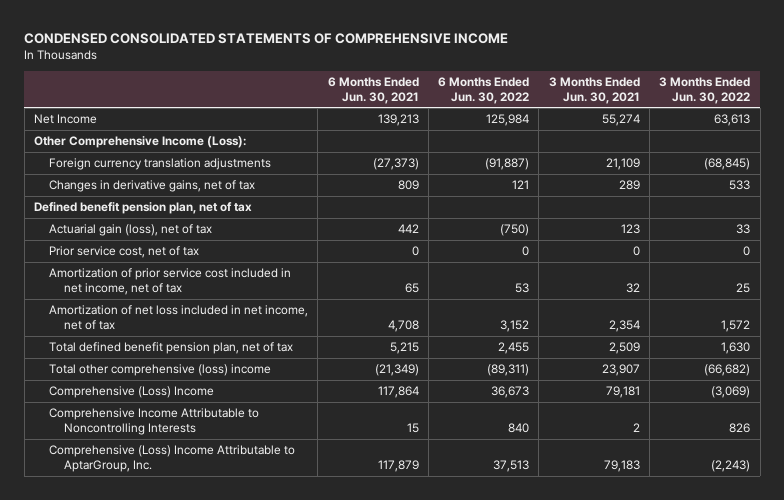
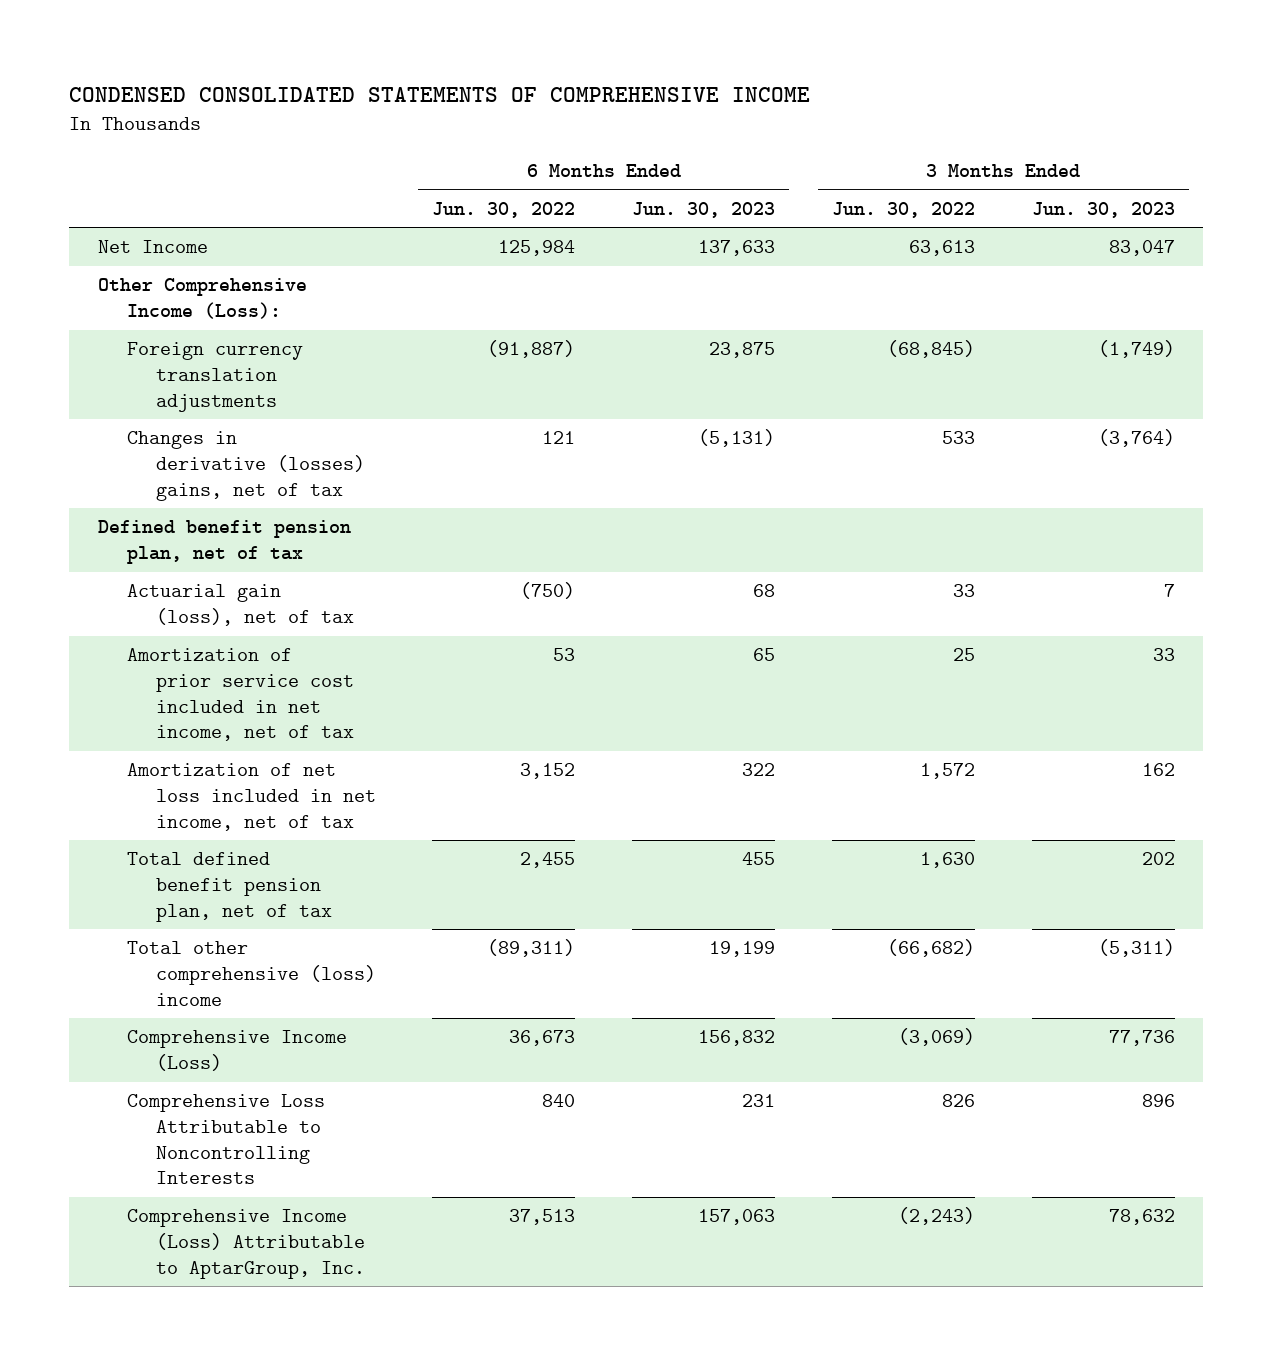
- | 6 Months Ended Jun. 30, 2021 | 6 Months Ended Jun. 30, 2022 | 3 Months Ended Jun. 30, 2021 | 3 Months Ended Jun. 30, 2022
+ | 6 Months Ended Jun. 30, 2022 | 6 Months Ended Jun. 30, 2023 | 3 Months Ended Jun. 30, 2022 | 3 Months Ended Jun. 30, 2023
- Changes in derivative gains, net of tax | 809 | 121 | 289 | 533
+ Changes in derivative (losses) gains, net of tax | 121 | (5,131) | 533 | (3,764)
- Prior service cost, net of tax | 0 | 0 | 0 | 0
- Comprehensive (Loss) Income | 117,864 | 36,673 | 79,181 | (3,069)
- Comprehensive Income Attributable to Noncontrolling Interests | 15 | 840 | 2 | 826
- Comprehensive (Loss) Income Attributable to AptarGroup, Inc. | 117,879 | 37,513 | 79,183 | (2,243)
+ Comprehensive Income (Loss) | 36,673 | 156,832 | (3,069) | 77,736
+ Comprehensive Loss Attributable to Noncontrolling Interests | 840 | 231 | 826 | 896
+ Comprehensive Income (Loss) Attributable to AptarGroup, Inc. | 37,513 | 157,063 | (2,243) | 78,632

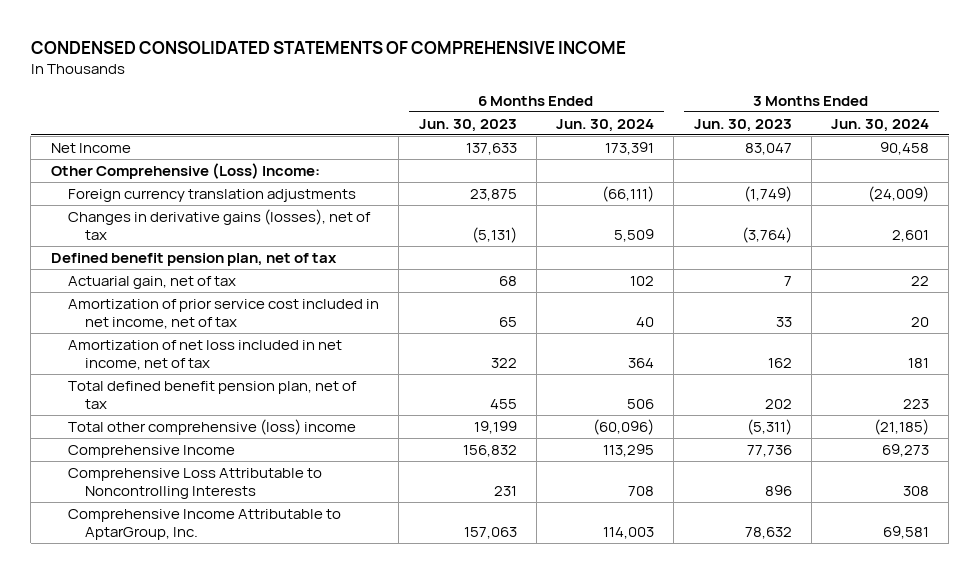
- | 6 Months Ended Jun. 30, 2022 | 6 Months Ended Jun. 30, 2023 | 3 Months Ended Jun. 30, 2022 | 3 Months Ended Jun. 30, 2023
+ | 6 Months Ended Jun. 30, 2023 | 6 Months Ended Jun. 30, 2024 | 3 Months Ended Jun. 30, 2023 | 3 Months Ended Jun. 30, 2024
- Other Comprehensive Income (Loss):
+ Other Comprehensive (Loss) Income:
- Changes in derivative (losses) gains, net of tax | 121 | (5,131) | 533 | (3,764)
+ Changes in derivative gains (losses), net of tax | (5,131) | 5,509 | (3,764) | 2,601
- Actuarial gain (loss), net of tax | (750) | 68 | 33 | 7
+ Actuarial gain, net of tax | 68 | 102 | 7 | 22
- Comprehensive Income (Loss) | 36,673 | 156,832 | (3,069) | 77,736
+ Comprehensive Income | 156,832 | 113,295 | 77,736 | 69,273
- Comprehensive Income (Loss) Attributable to AptarGroup, Inc. | 37,513 | 157,063 | (2,243) | 78,632
+ Comprehensive Income Attributable to AptarGroup, Inc. | 157,063 | 114,003 | 78,632 | 69,581

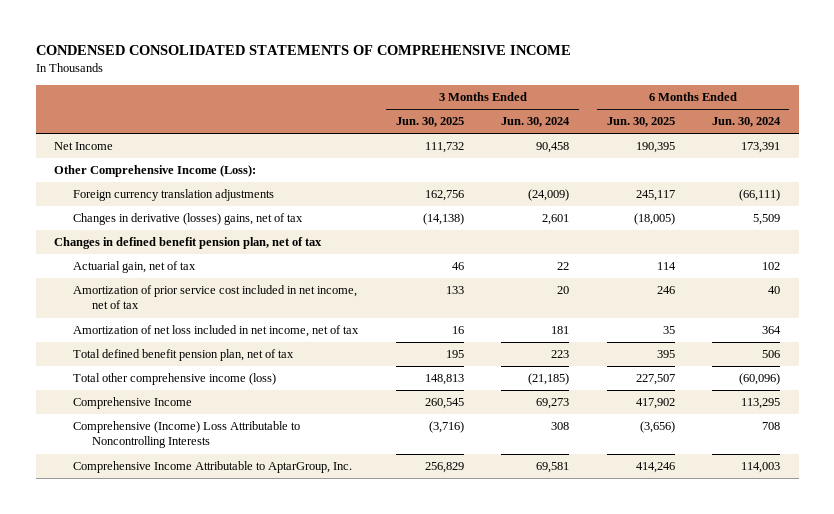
- | 6 Months Ended Jun. 30, 2023 | 6 Months Ended Jun. 30, 2024 | 3 Months Ended Jun. 30, 2023 | 3 Months Ended Jun. 30, 2024
+ | 3 Months Ended Jun. 30, 2025 | 3 Months Ended Jun. 30, 2024 | 6 Months Ended Jun. 30, 2025 | 6 Months Ended Jun. 30, 2024
- Other Comprehensive (Loss) Income:
+ Other Comprehensive Income (Loss):
- Changes in derivative gains (losses), net of tax | (5,131) | 5,509 | (3,764) | 2,601
- Defined benefit pension plan, net of tax
+ Changes in derivative (losses) gains, net of tax | (14,138) | 2,601 | (18,005) | 5,509
+ Changes in defined benefit pension plan, net of tax
- Total other comprehensive (loss) income | 19,199 | (60,096) | (5,311) | (21,185)
+ Total other comprehensive income (loss) | 148,813 | (21,185) | 227,507 | (60,096)
- Comprehensive Loss Attributable to Noncontrolling Interests | 231 | 708 | 896 | 308
+ Comprehensive (Income) Loss Attributable to Noncontrolling Interests | (3,716) | 308 | (3,656) | 708

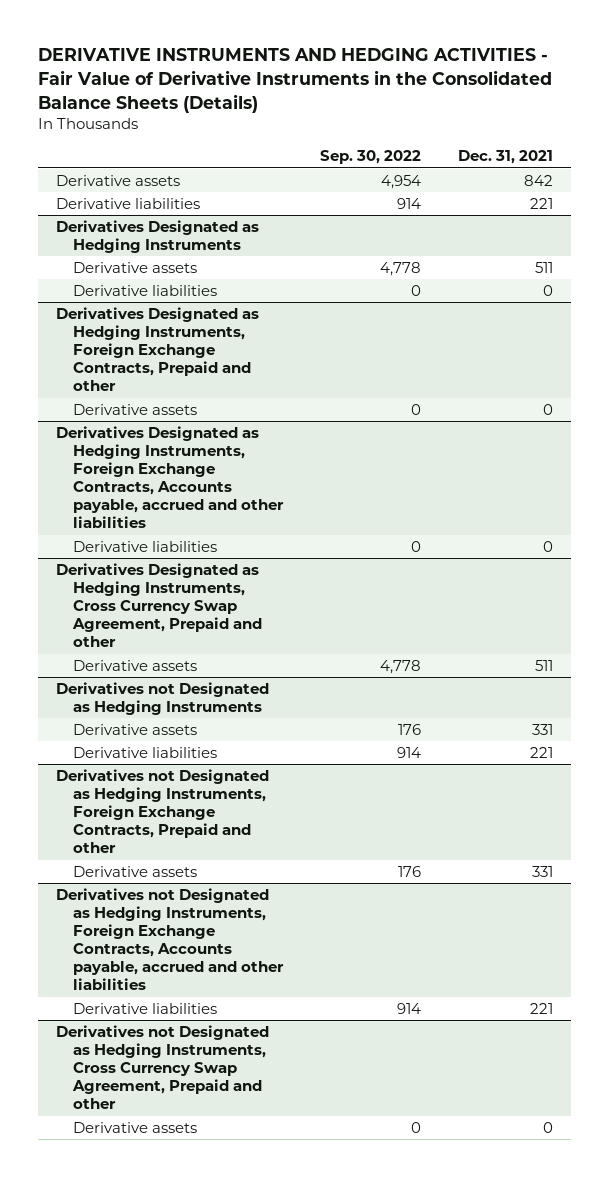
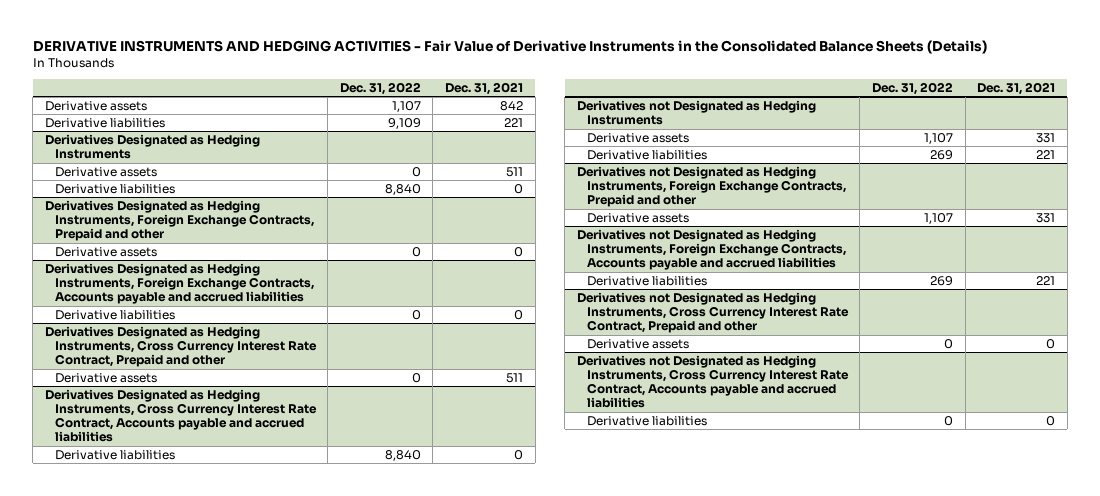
- | Sep. 30, 2022 | Dec. 31, 2021
+ | Dec. 31, 2022 | Dec. 31, 2021
- Derivatives Designated as Hedging Instruments, Foreign Exchange Contracts, Accounts payable, accrued and other liabilities
+ Derivatives Designated as Hedging Instruments, Foreign Exchange Contracts, Accounts payable and accrued liabilities
- Derivatives Designated as Hedging Instruments, Cross Currency Swap Agreement, Prepaid and other
+ Derivatives Designated as Hedging Instruments, Cross Currency Interest Rate Contract, Prepaid and other
+ Derivatives Designated as Hedging Instruments, Cross Currency Interest Rate Contract, Accounts payable and accrued liabilities
+ Derivative liabilities | 8,840 | 0
- Derivatives not Designated as Hedging Instruments, Foreign Exchange Contracts, Accounts payable, accrued and other liabilities
+ Derivatives not Designated as Hedging Instruments, Foreign Exchange Contracts, Accounts payable and accrued liabilities
- Derivatives not Designated as Hedging Instruments, Cross Currency Swap Agreement, Prepaid and other
+ Derivatives not Designated as Hedging Instruments, Cross Currency Interest Rate Contract, Prepaid and other
+ Derivatives not Designated as Hedging Instruments, Cross Currency Interest Rate Contract, Accounts payable and accrued liabilities
+ Derivative liabilities | 0 | 0

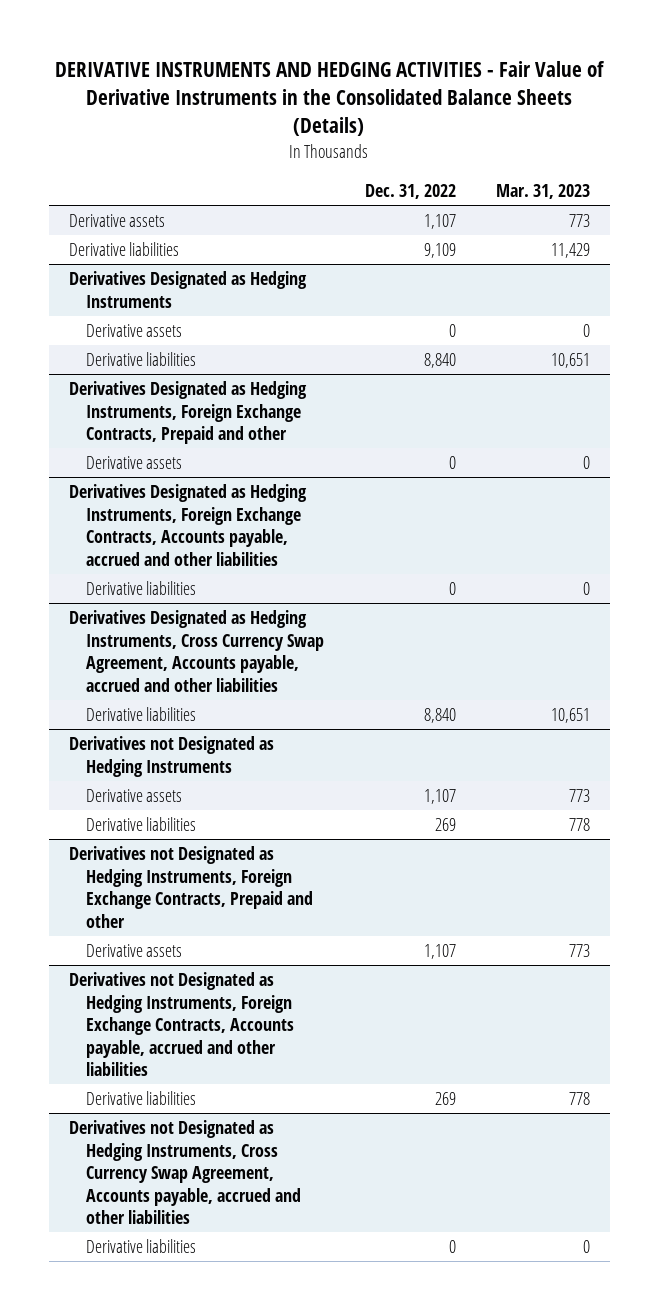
- | Dec. 31, 2022 | Dec. 31, 2021
+ | Dec. 31, 2022 | Mar. 31, 2023
- Derivatives Designated as Hedging Instruments, Foreign Exchange Contracts, Accounts payable and accrued liabilities
+ Derivatives Designated as Hedging Instruments, Foreign Exchange Contracts, Accounts payable, accrued and other liabilities
- Derivatives Designated as Hedging Instruments, Cross Currency Interest Rate Contract, Prepaid and other
- Derivative assets | 0 | 511
- Derivatives Designated as Hedging Instruments, Cross Currency Interest Rate Contract, Accounts payable and accrued liabilities
+ Derivatives Designated as Hedging Instruments, Cross Currency Swap Agreement, Accounts payable, accrued and other liabilities
- Derivatives not Designated as Hedging Instruments, Foreign Exchange Contracts, Accounts payable and accrued liabilities
+ Derivatives not Designated as Hedging Instruments, Foreign Exchange Contracts, Accounts payable, accrued and other liabilities
- Derivatives not Designated as Hedging Instruments, Cross Currency Interest Rate Contract, Prepaid and other
- Derivative assets | 0 | 0
- Derivatives not Designated as Hedging Instruments, Cross Currency Interest Rate Contract, Accounts payable and accrued liabilities
+ Derivatives not Designated as Hedging Instruments, Cross Currency Swap Agreement, Accounts payable, accrued and other liabilities

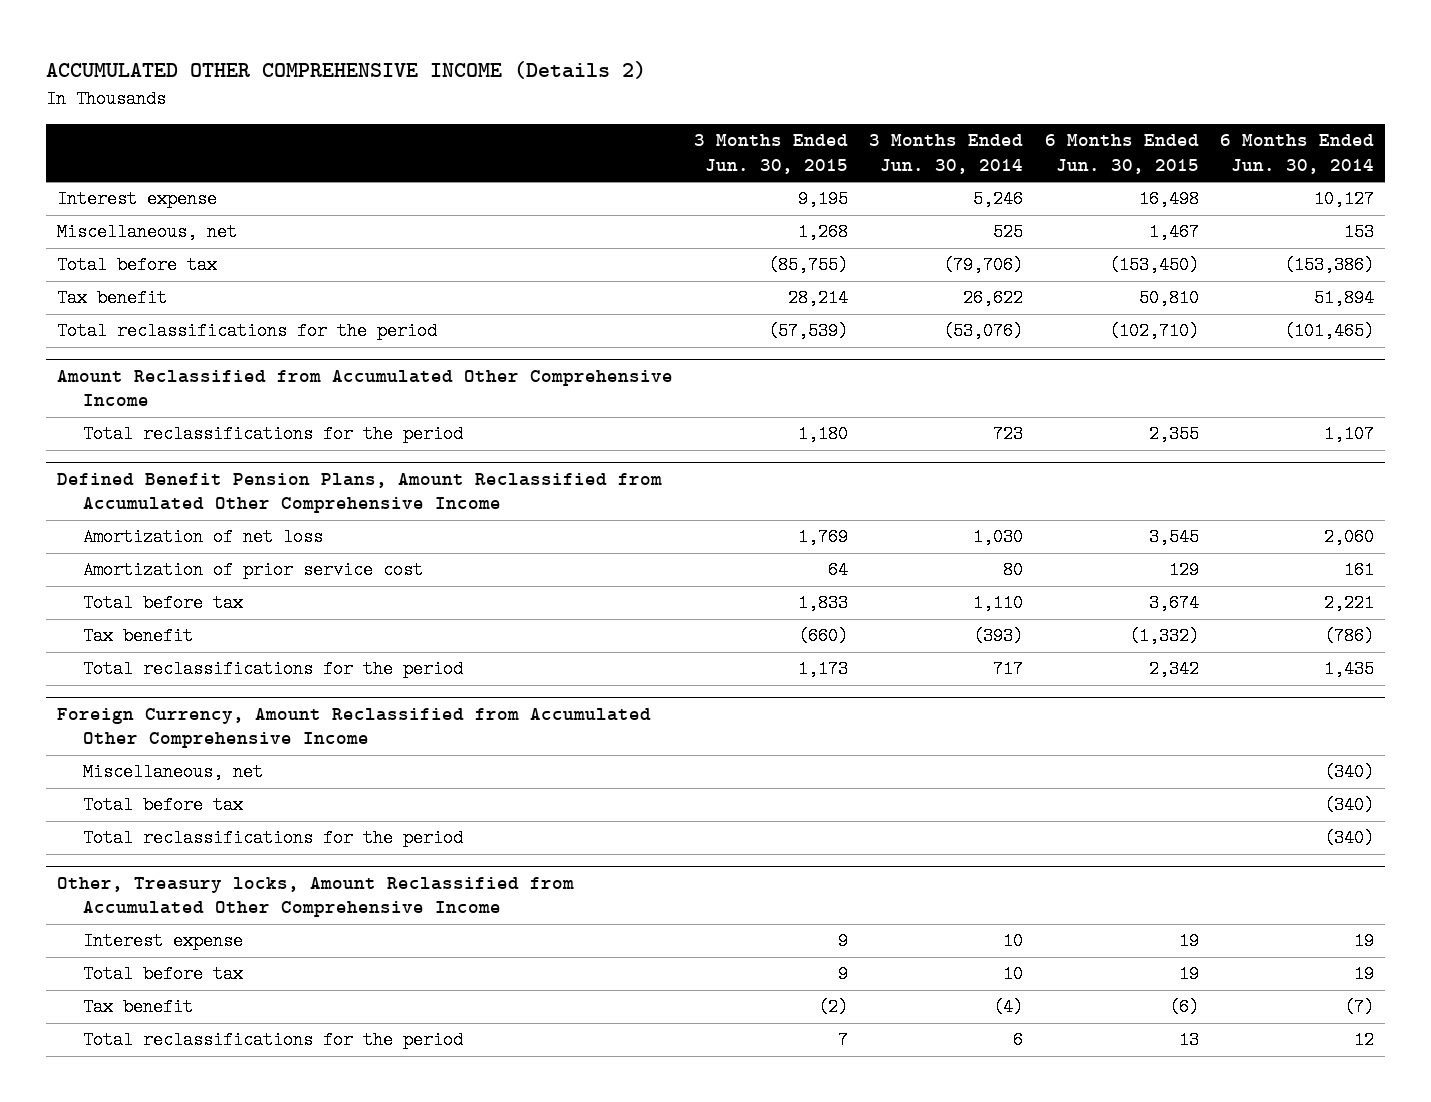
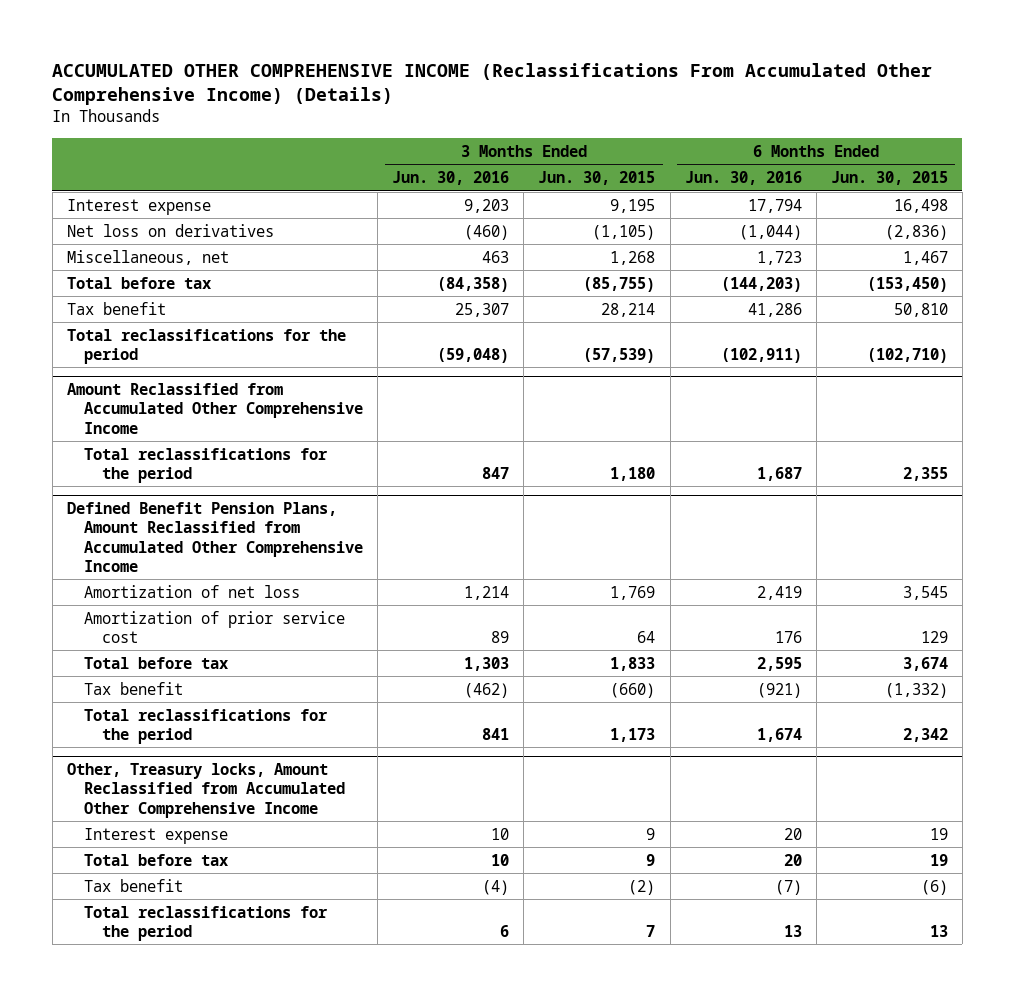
- ACCUMULATED OTHER COMPREHENSIVE INCOME (Details 2)
+ ACCUMULATED OTHER COMPREHENSIVE INCOME (Reclassifications From Accumulated Other Comprehensive Income) (Details)
- | 3 Months Ended Jun. 30, 2015 | 3 Months Ended Jun. 30, 2014 | 6 Months Ended Jun. 30, 2015 | 6 Months Ended Jun. 30, 2014
+ | 3 Months Ended Jun. 30, 2016 | 3 Months Ended Jun. 30, 2015 | 6 Months Ended Jun. 30, 2016 | 6 Months Ended Jun. 30, 2015
+ Net loss on derivatives | (460) | (1,105) | (1,044) | (2,836)
- Foreign Currency, Amount Reclassified from Accumulated Other Comprehensive Income
- Miscellaneous, net | | | | (340)
- Total before tax | | | | (340)
- Total reclassifications for the period | | | | (340)

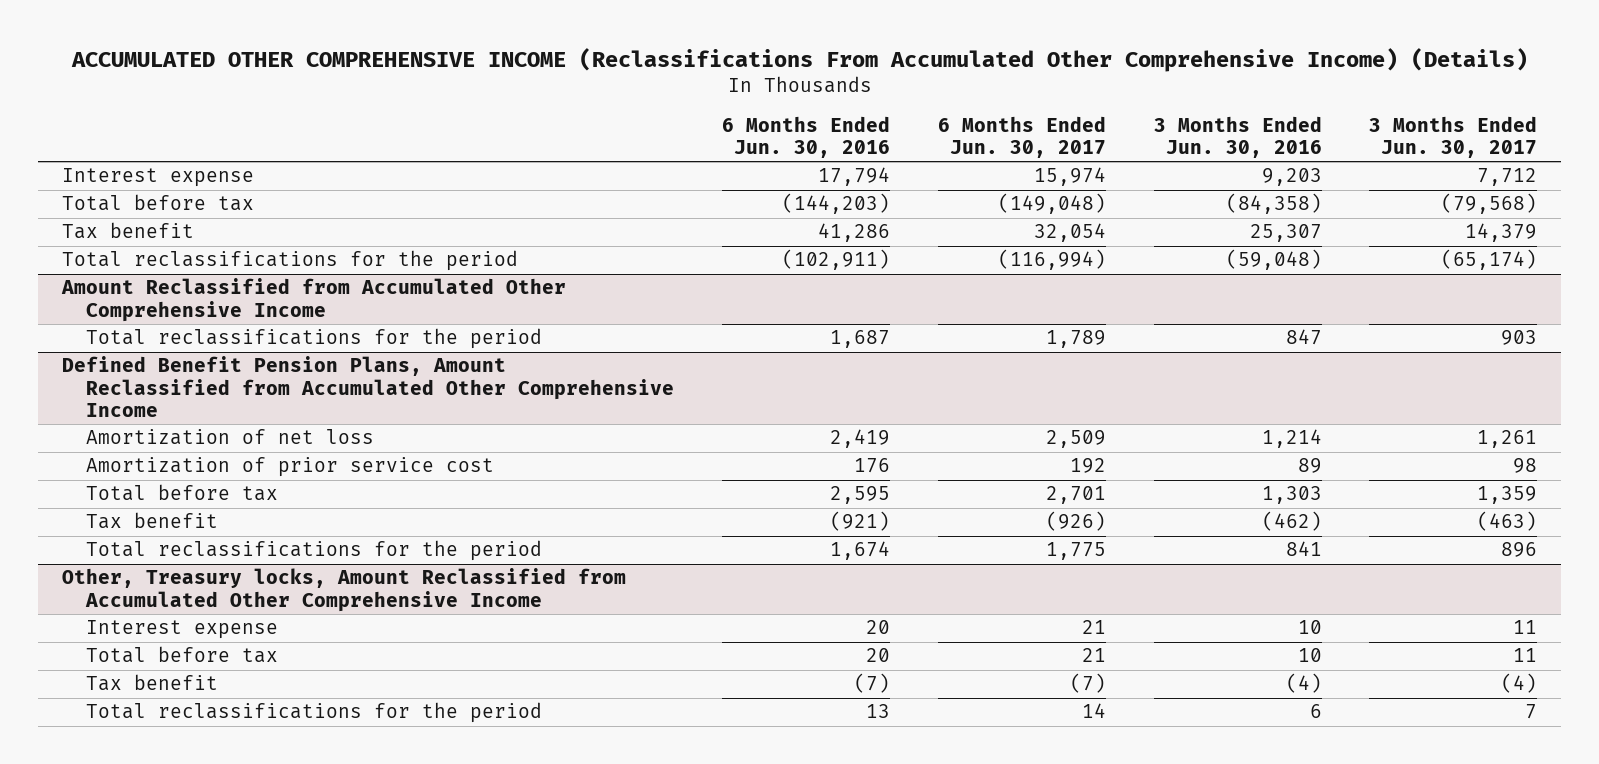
- | 3 Months Ended Jun. 30, 2016 | 3 Months Ended Jun. 30, 2015 | 6 Months Ended Jun. 30, 2016 | 6 Months Ended Jun. 30, 2015
+ | 6 Months Ended Jun. 30, 2016 | 6 Months Ended Jun. 30, 2017 | 3 Months Ended Jun. 30, 2016 | 3 Months Ended Jun. 30, 2017
- Net loss on derivatives | (460) | (1,105) | (1,044) | (2,836)
- Miscellaneous, net | 463 | 1,268 | 1,723 | 1,467

